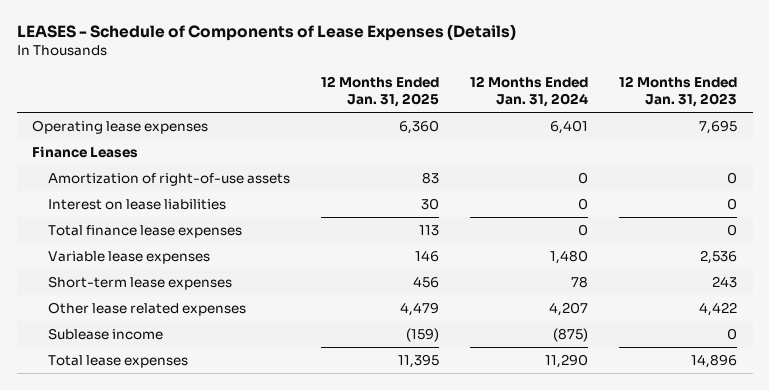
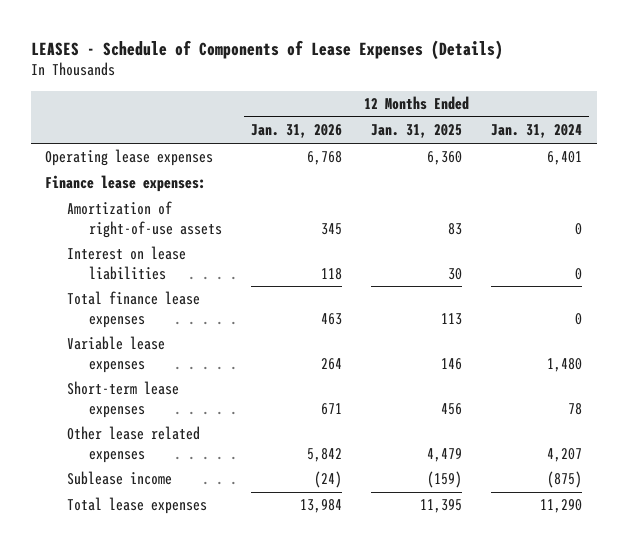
- | 12 Months Ended Jan. 31, 2025 | 12 Months Ended Jan. 31, 2024 | 12 Months Ended Jan. 31, 2023
+ | 12 Months Ended Jan. 31, 2026 | 12 Months Ended Jan. 31, 2025 | 12 Months Ended Jan. 31, 2024
- Finance Leases
+ Finance lease expenses:

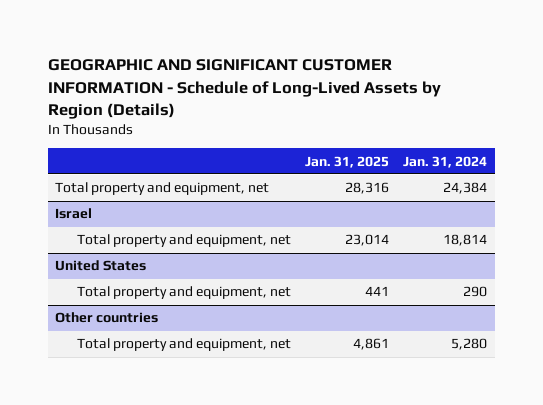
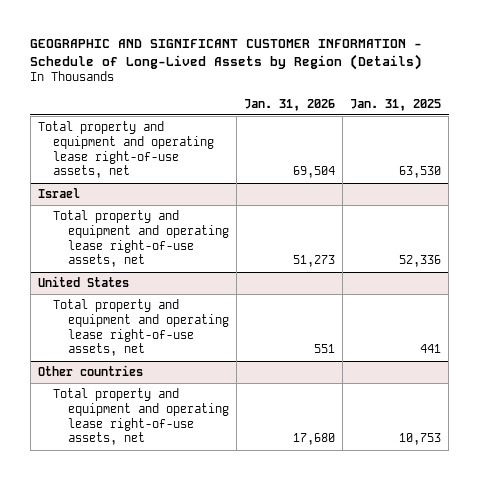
- | Jan. 31, 2025 | Jan. 31, 2024
+ | Jan. 31, 2026 | Jan. 31, 2025
- Total property and equipment, net | 28,316 | 24,384
+ Total property and equipment and operating lease right-of-use assets, net | 69,504 | 63,530
@ Israel
- Total property and equipment, net | 23,014 | 18,814
+ Total property and equipment and operating lease right-of-use assets, net | 51,273 | 52,336
@ United States
- Total property and equipment, net | 441 | 290
+ Total property and equipment and operating lease right-of-use assets, net | 551 | 441
@ Other countries
- Total property and equipment, net | 4,861 | 5,280
+ Total property and equipment and operating lease right-of-use assets, net | 17,680 | 10,753

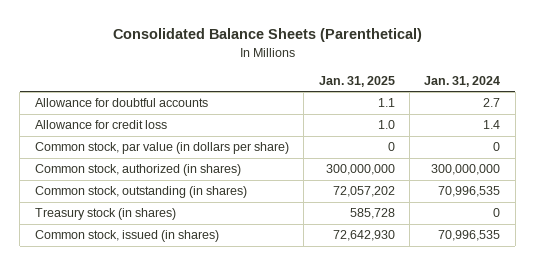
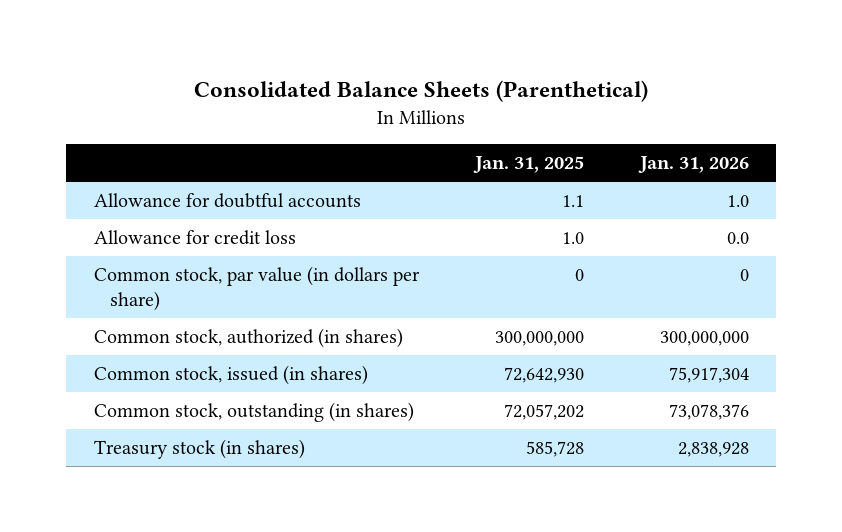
- | Jan. 31, 2025 | Jan. 31, 2024
+ | Jan. 31, 2025 | Jan. 31, 2026
moved up: Common stock, issued (in shares) | 72,642,930 | 75,917,304

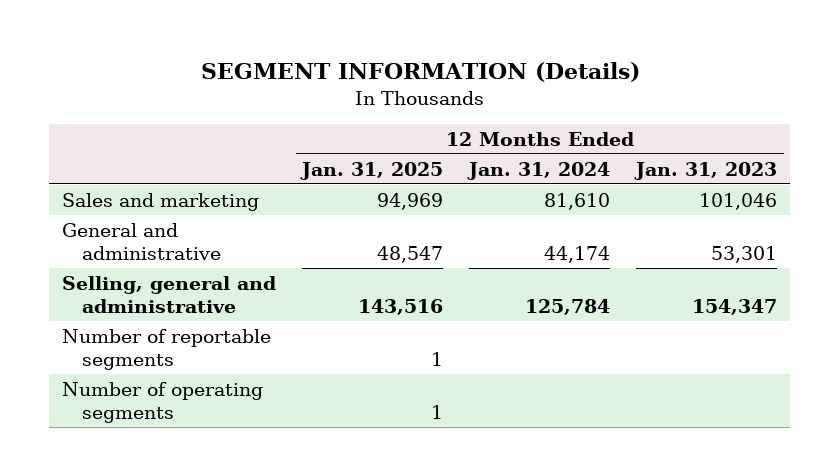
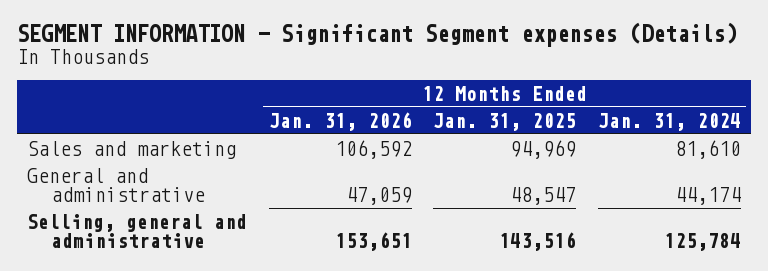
- SEGMENT INFORMATION (Details)
+ SEGMENT INFORMATION - Significant Segment expenses (Details)
- | 12 Months Ended Jan. 31, 2025 | 12 Months Ended Jan. 31, 2024 | 12 Months Ended Jan. 31, 2023
+ | 12 Months Ended Jan. 31, 2026 | 12 Months Ended Jan. 31, 2025 | 12 Months Ended Jan. 31, 2024
- Number of reportable segments | 1 | |
- Number of operating segments | 1 | |

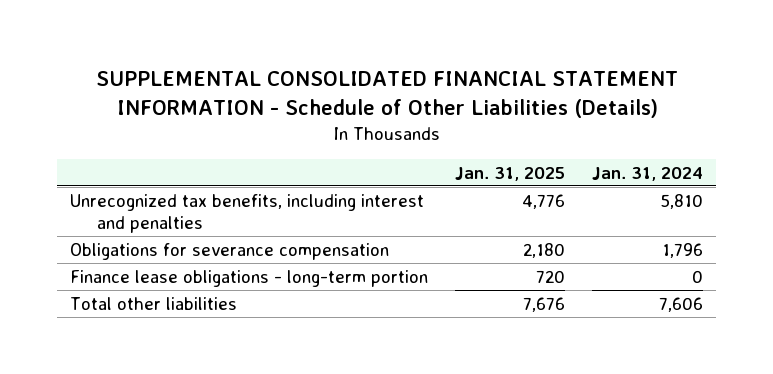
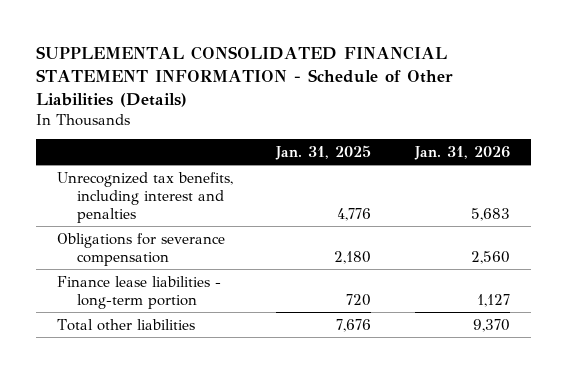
- | Jan. 31, 2025 | Jan. 31, 2024
+ | Jan. 31, 2025 | Jan. 31, 2026
- Finance lease obligations - long-term portion | 720 | 0
+ Finance lease liabilities - long-term portion | 720 | 1,127

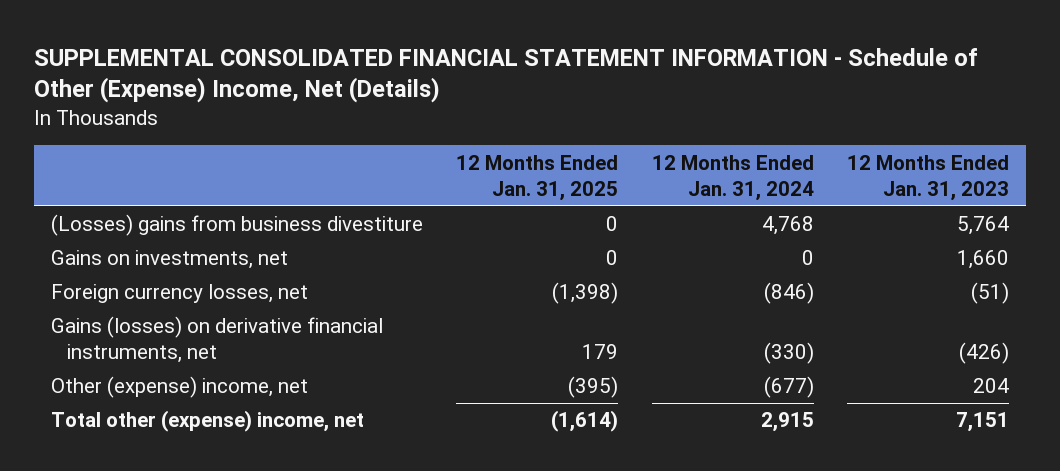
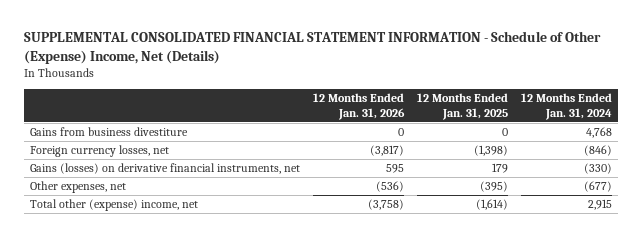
- | 12 Months Ended Jan. 31, 2025 | 12 Months Ended Jan. 31, 2024 | 12 Months Ended Jan. 31, 2023
+ | 12 Months Ended Jan. 31, 2026 | 12 Months Ended Jan. 31, 2025 | 12 Months Ended Jan. 31, 2024
- (Losses) gains from business divestiture | 0 | 4,768 | 5,764
- Gains on investments, net | 0 | 0 | 1,660
+ Gains from business divestiture | 0 | 0 | 4,768
- Other (expense) income, net | (395) | (677) | 204
+ Other expenses, net | (536) | (395) | (677)

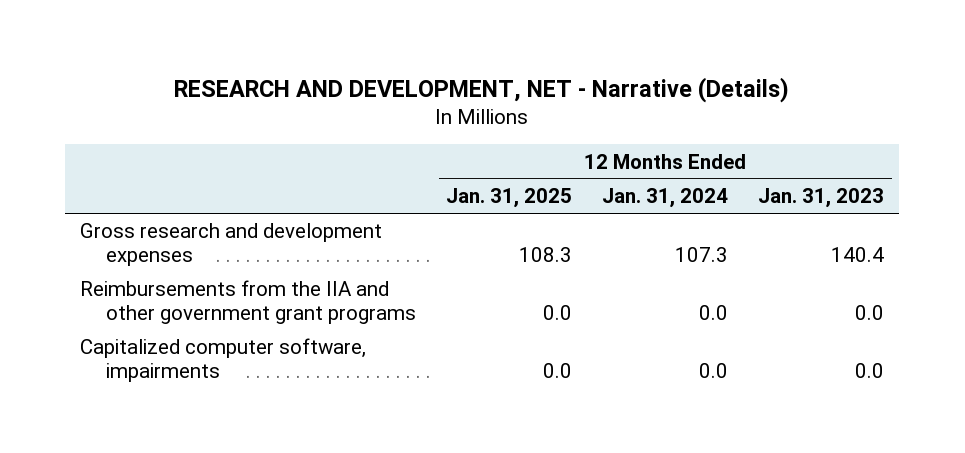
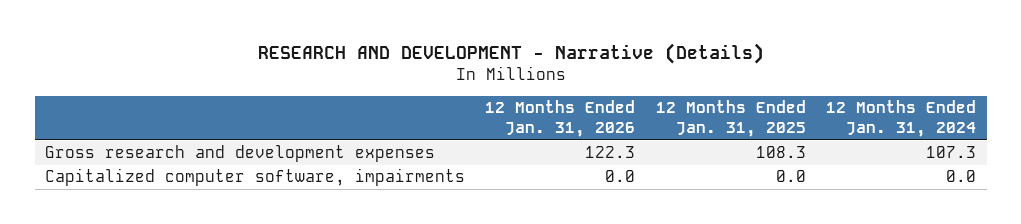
- RESEARCH AND DEVELOPMENT, NET - Narrative (Details)
+ RESEARCH AND DEVELOPMENT - Narrative (Details)
- | 12 Months Ended Jan. 31, 2025 | 12 Months Ended Jan. 31, 2024 | 12 Months Ended Jan. 31, 2023
+ | 12 Months Ended Jan. 31, 2026 | 12 Months Ended Jan. 31, 2025 | 12 Months Ended Jan. 31, 2024
- Reimbursements from the IIA and other government grant programs | 0.0 | 0.0 | 0.0

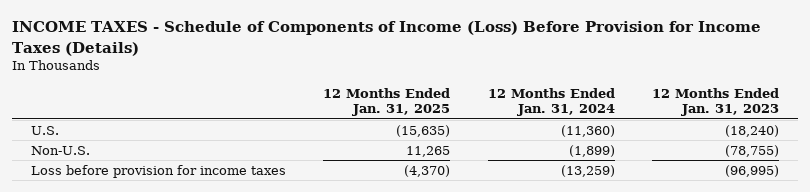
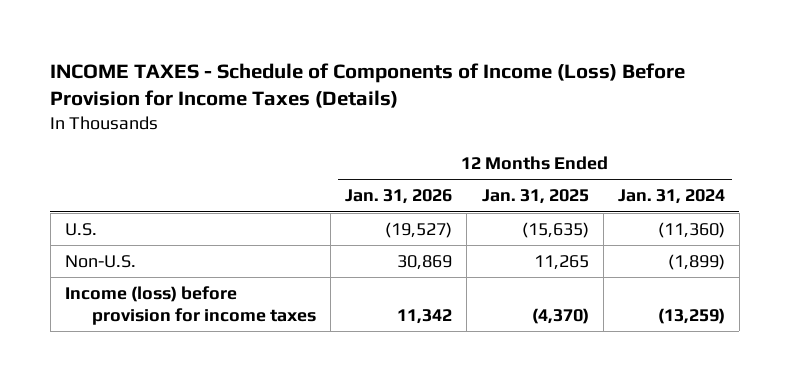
- | 12 Months Ended Jan. 31, 2025 | 12 Months Ended Jan. 31, 2024 | 12 Months Ended Jan. 31, 2023
+ | 12 Months Ended Jan. 31, 2026 | 12 Months Ended Jan. 31, 2025 | 12 Months Ended Jan. 31, 2024
- Loss before provision for income taxes | (4,370) | (13,259) | (96,995)
+ Income (loss) before provision for income taxes | 11,342 | (4,370) | (13,259)

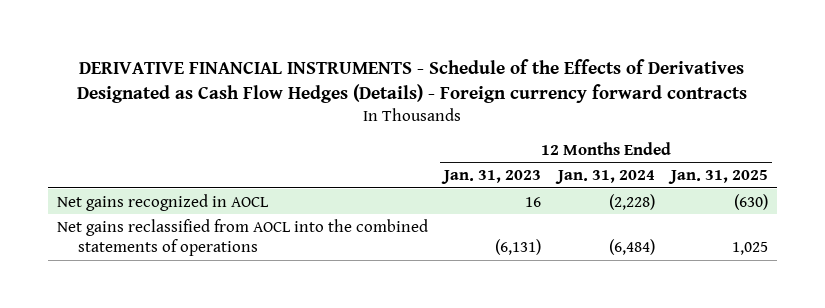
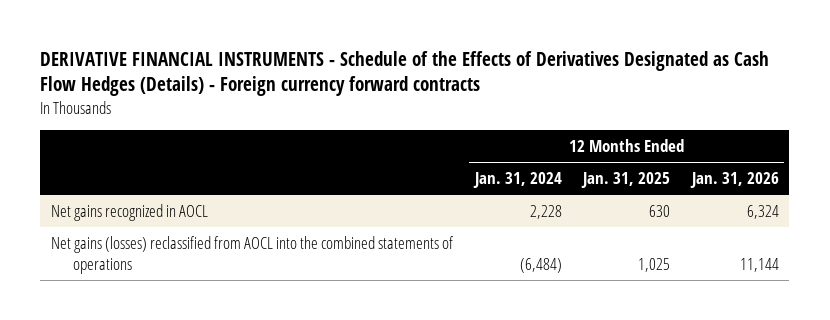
- | 12 Months Ended Jan. 31, 2023 | 12 Months Ended Jan. 31, 2024 | 12 Months Ended Jan. 31, 2025
+ | 12 Months Ended Jan. 31, 2024 | 12 Months Ended Jan. 31, 2025 | 12 Months Ended Jan. 31, 2026
- Net gains recognized in AOCL | 16 | (2,228) | (630)
- Net gains reclassified from AOCL into the combined statements of operations | (6,131) | (6,484) | 1,025
+ Net gains recognized in AOCL | 2,228 | 630 | 6,324
+ Net gains (losses) reclassified from AOCL into the combined statements of operations | (6,484) | 1,025 | 11,144

